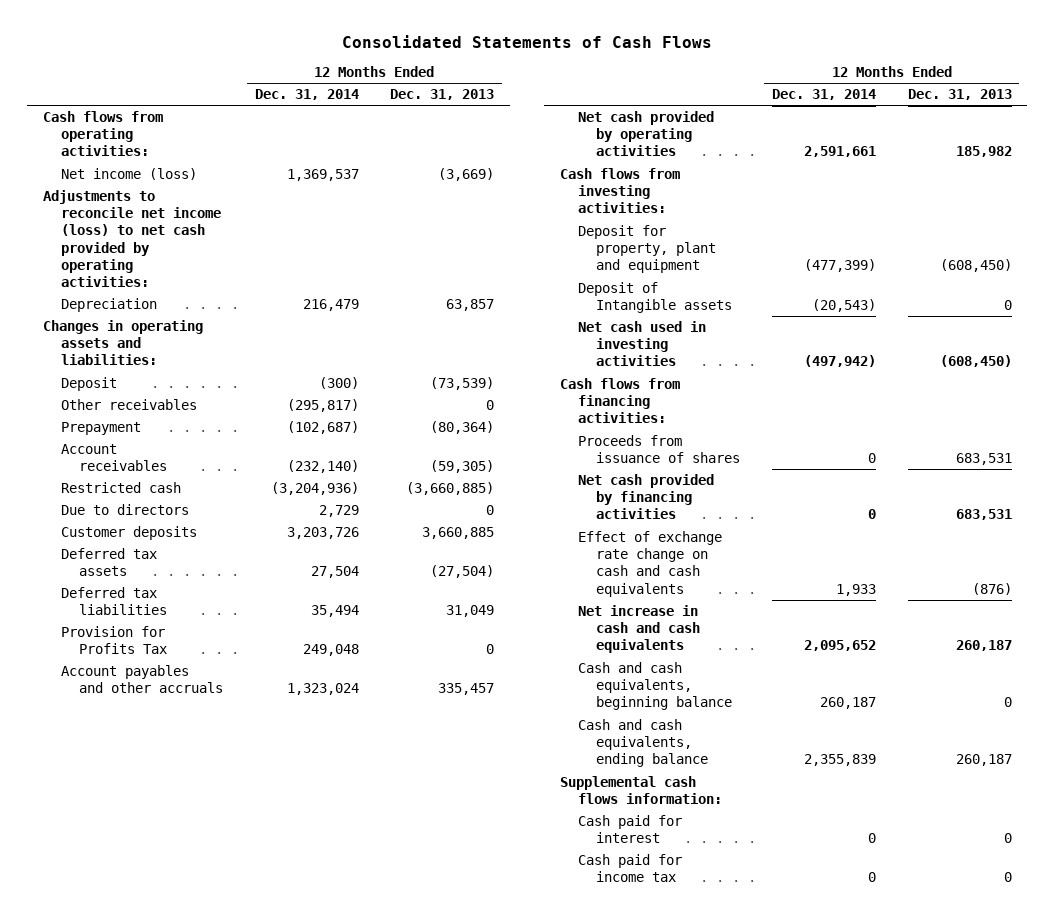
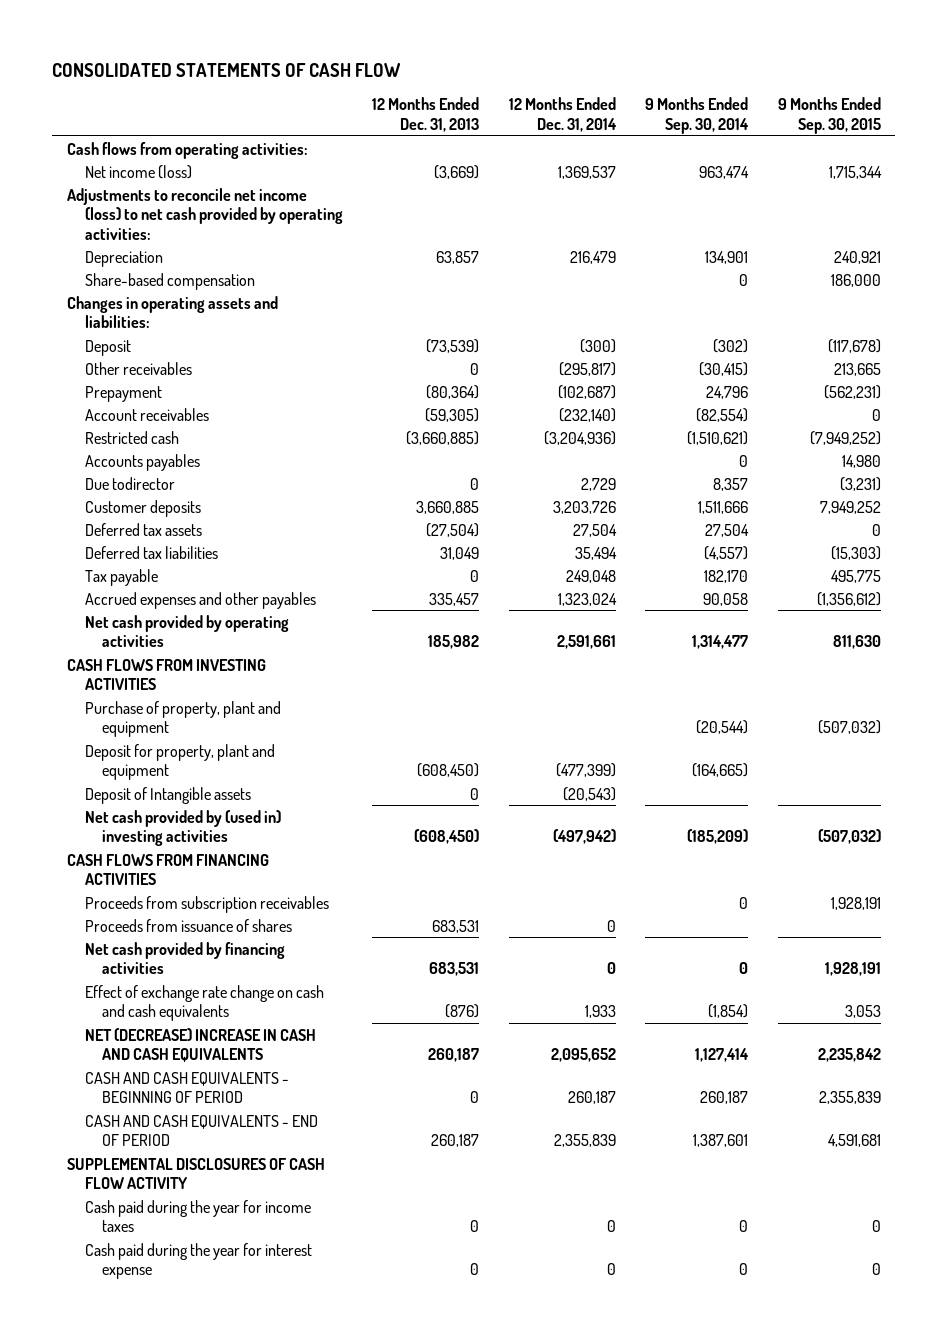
- Consolidated Statements of Cash Flows
+ CONSOLIDATED STATEMENTS OF CASH FLOW
- | 12 Months Ended Dec. 31, 2014 | 12 Months Ended Dec. 31, 2013
+ | 12 Months Ended Dec. 31, 2013 | 12 Months Ended Dec. 31, 2014 | 9 Months Ended Sep. 30, 2014 | 9 Months Ended Sep. 30, 2015
+ Share-based compensation | | | 0 | 186,000
- Due to directors | 2,729 | 0
+ Accounts payables | | | 0 | 14,980
+ Due todirector | 0 | 2,729 | 8,357 | (3,231)
- Provision for Profits Tax | 249,048 | 0
- Account payables and other accruals | 1,323,024 | 335,457
+ Tax payable | 0 | 249,048 | 182,170 | 495,775
+ Accrued expenses and other payables | 335,457 | 1,323,024 | 90,058 | (1,356,612)
- Cash flows from investing activities:
+ CASH FLOWS FROM INVESTING ACTIVITIES
+ Purchase of property, plant and equipment | | | (20,544) | (507,032)
- Net cash used in investing activities | (497,942) | (608,450)
- Cash flows from financing activities:
+ Net cash provided by (used in) investing activities | (608,450) | (497,942) | (185,209) | (507,032)
+ CASH FLOWS FROM FINANCING ACTIVITIES
+ Proceeds from subscription receivables | | | 0 | 1,928,191
- Net increase in cash and cash equivalents | 2,095,652 | 260,187
- Cash and cash equivalents, beginning balance | 260,187 | 0
- Cash and cash equivalents, ending balance | 2,355,839 | 260,187
- Supplemental cash flows information:
- Cash paid for interest | 0 | 0
- Cash paid for income tax | 0 | 0
+ NET (DECREASE) INCREASE IN CASH AND CASH EQUIVALENTS | 260,187 | 2,095,652 | 1,127,414 | 2,235,842
+ CASH AND CASH EQUIVALENTS - BEGINNING OF PERIOD | 0 | 260,187 | 260,187 | 2,355,839
+ CASH AND CASH EQUIVALENTS - END OF PERIOD | 260,187 | 2,355,839 | 1,387,601 | 4,591,681
+ SUPPLEMENTAL DISCLOSURES OF CASH FLOW ACTIVITY
+ Cash paid during the year for income taxes | 0 | 0 | 0 | 0
+ Cash paid during the year for interest expense | 0 | 0 | 0 | 0

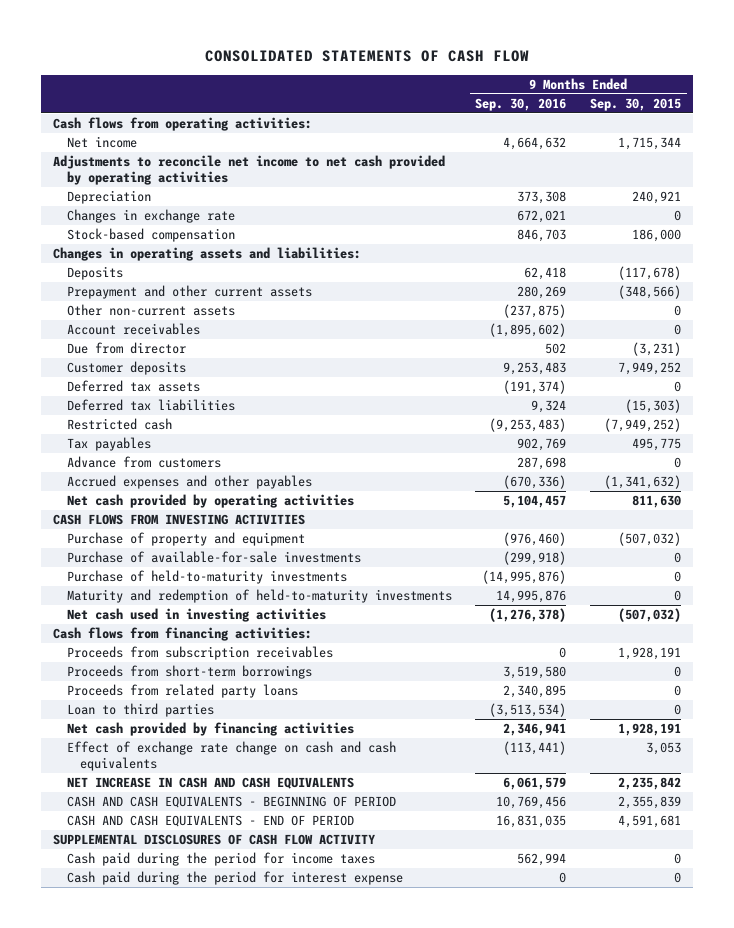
- | 12 Months Ended Dec. 31, 2013 | 12 Months Ended Dec. 31, 2014 | 9 Months Ended Sep. 30, 2014 | 9 Months Ended Sep. 30, 2015
+ | 9 Months Ended Sep. 30, 2016 | 9 Months Ended Sep. 30, 2015
- Net income (loss) | (3,669) | 1,369,537 | 963,474 | 1,715,344
- Adjustments to reconcile net income (loss) to net cash provided by operating activities:
+ Net income | 4,664,632 | 1,715,344
+ Adjustments to reconcile net income to net cash provided by operating activities
- Share-based compensation | | | 0 | 186,000
+ Changes in exchange rate | 672,021 | 0
+ Stock-based compensation | 846,703 | 186,000
- Deposit | (73,539) | (300) | (302) | (117,678)
- Other receivables | 0 | (295,817) | (30,415) | 213,665
- Prepayment | (80,364) | (102,687) | 24,796 | (562,231)
+ Deposits | 62,418 | (117,678)
+ Prepayment and other current assets | 280,269 | (348,566)
+ Other non-current assets | (237,875) | 0
- Accounts payables | | | 0 | 14,980
- Due todirector | 0 | 2,729 | 8,357 | (3,231)
+ Due from director | 502 | (3,231)
- Tax payable | 0 | 249,048 | 182,170 | 495,775
- Accrued expenses and other payables | 335,457 | 1,323,024 | 90,058 | (1,356,612)
moved down: Restricted cash | (9,253,483) | (7,949,252)
+ Tax payables | 902,769 | 495,775
+ Advance from customers | 287,698 | 0
+ Accrued expenses and other payables | (670,336) | (1,341,632)
- Purchase of property, plant and equipment | | | (20,544) | (507,032)
- Deposit for property, plant and equipment | (608,450) | (477,399) | (164,665) |
- Deposit of Intangible assets | 0 | (20,543) | |
- Net cash provided by (used in) investing activities | (608,450) | (497,942) | (185,209) | (507,032)
- CASH FLOWS FROM FINANCING ACTIVITIES
+ Purchase of property and equipment | (976,460) | (507,032)
+ Purchase of available-for-sale investments | (299,918) | 0
+ Purchase of held-to-maturity investments | (14,995,876) | 0
+ Maturity and redemption of held-to-maturity investments | 14,995,876 | 0
+ Net cash used in investing activities | (1,276,378) | (507,032)
+ Cash flows from financing activities:
- Proceeds from issuance of shares | 683,531 | 0 | |
+ Proceeds from short-term borrowings | 3,519,580 | 0
+ Proceeds from related party loans | 2,340,895 | 0
+ Loan to third parties | (3,513,534) | 0
- NET (DECREASE) INCREASE IN CASH AND CASH EQUIVALENTS | 260,187 | 2,095,652 | 1,127,414 | 2,235,842
+ NET INCREASE IN CASH AND CASH EQUIVALENTS | 6,061,579 | 2,235,842
- Cash paid during the year for income taxes | 0 | 0 | 0 | 0
- Cash paid during the year for interest expense | 0 | 0 | 0 | 0
+ Cash paid during the period for income taxes | 562,994 | 0
+ Cash paid during the period for interest expense | 0 | 0

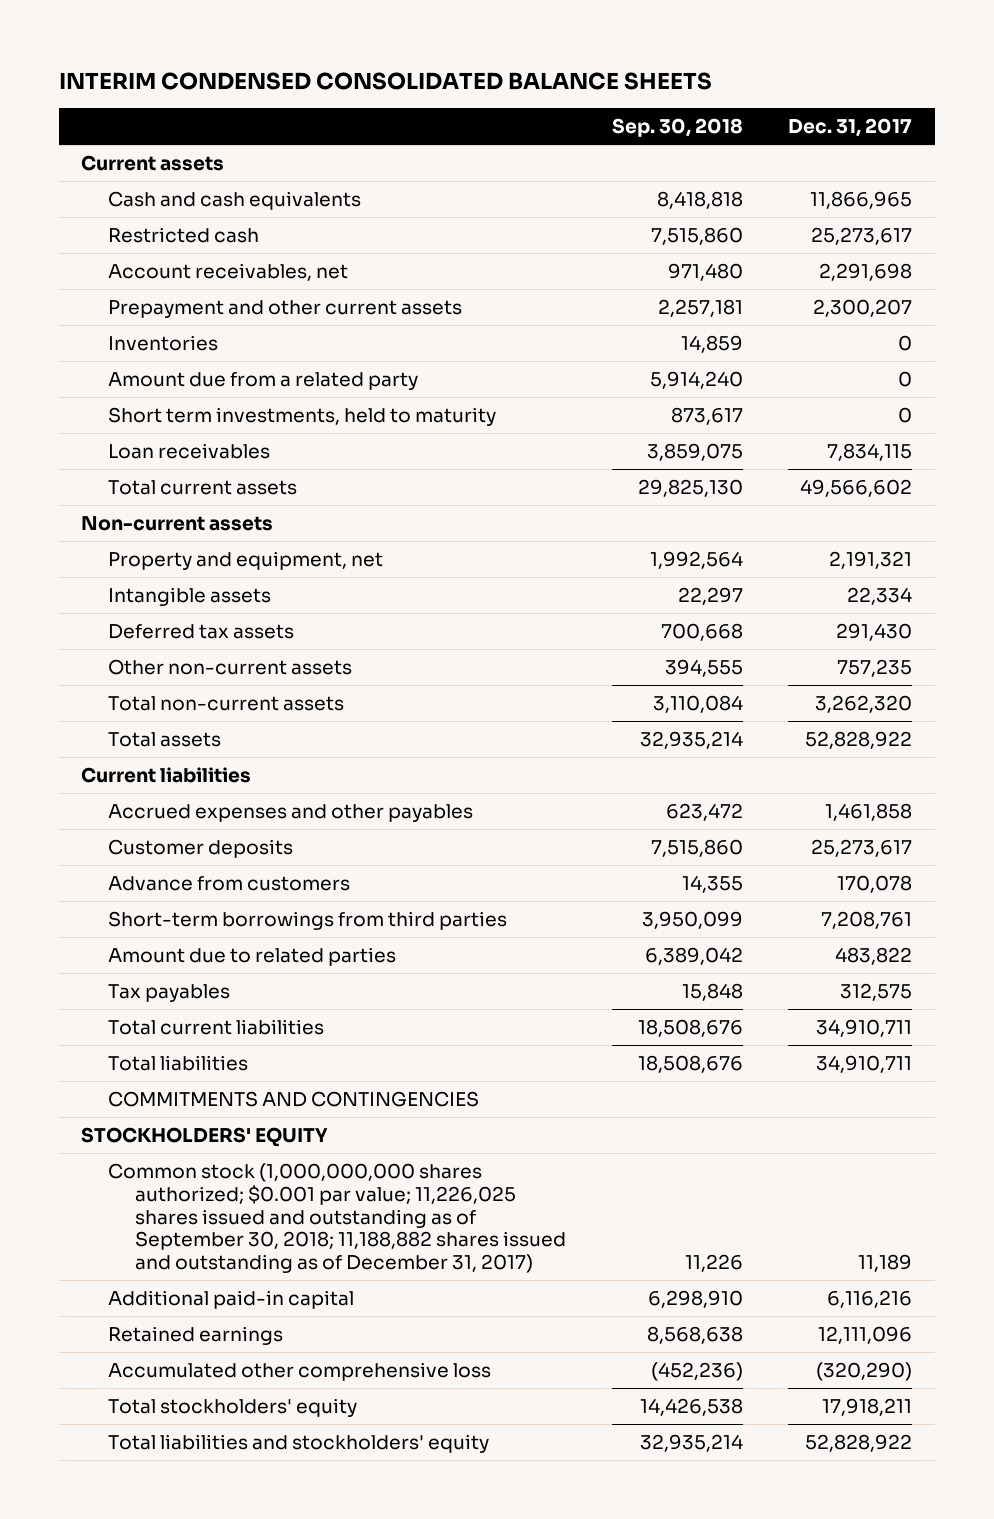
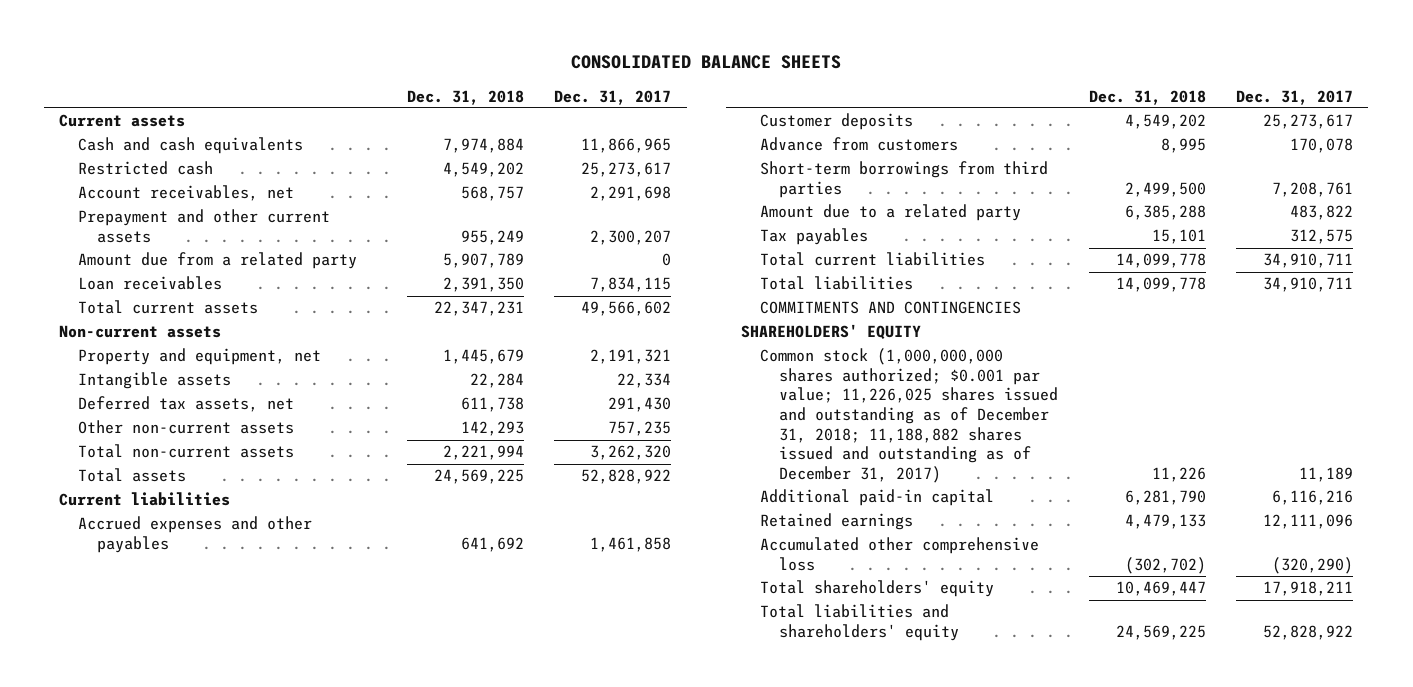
- INTERIM CONDENSED CONSOLIDATED BALANCE SHEETS
+ CONSOLIDATED BALANCE SHEETS
- | Sep. 30, 2018 | Dec. 31, 2017
+ | Dec. 31, 2018 | Dec. 31, 2017
- Inventories | 14,859 | 0
- Short term investments, held to maturity | 873,617 | 0
- Deferred tax assets | 700,668 | 291,430
+ Deferred tax assets, net | 611,738 | 291,430
- Amount due to related parties | 6,389,042 | 483,822
+ Amount due to a related party | 6,385,288 | 483,822
- STOCKHOLDERS' EQUITY
- Common stock (1,000,000,000 shares authorized; $0.001 par value; 11,226,025 shares issued and outstanding as of September 30, 2018; 11,188,882 shares issued and outstanding as of December 31, 2017) | 11,226 | 11,189
+ SHAREHOLDERS' EQUITY
+ Common stock (1,000,000,000 shares authorized; $0.001 par value; 11,226,025 shares issued and outstanding as of December 31, 2018; 11,188,882 shares issued and outstanding as of December 31, 2017) | 11,226 | 11,189
- Total stockholders' equity | 14,426,538 | 17,918,211
- Total liabilities and stockholders' equity | 32,935,214 | 52,828,922
+ Total shareholders' equity | 10,469,447 | 17,918,211
+ Total liabilities and shareholders' equity | 24,569,225 | 52,828,922

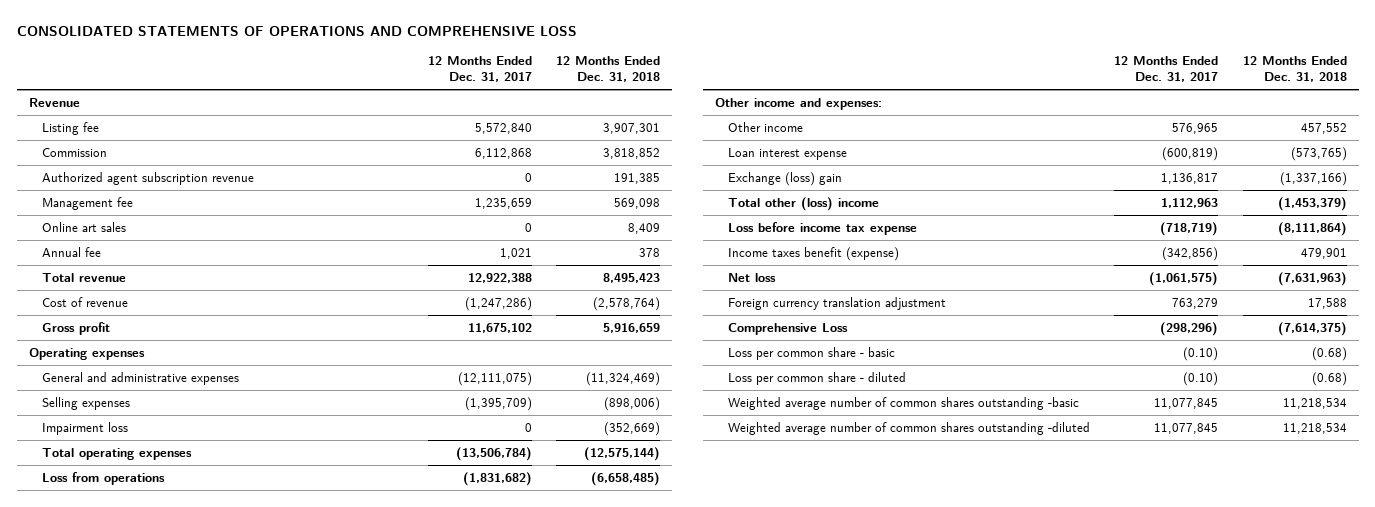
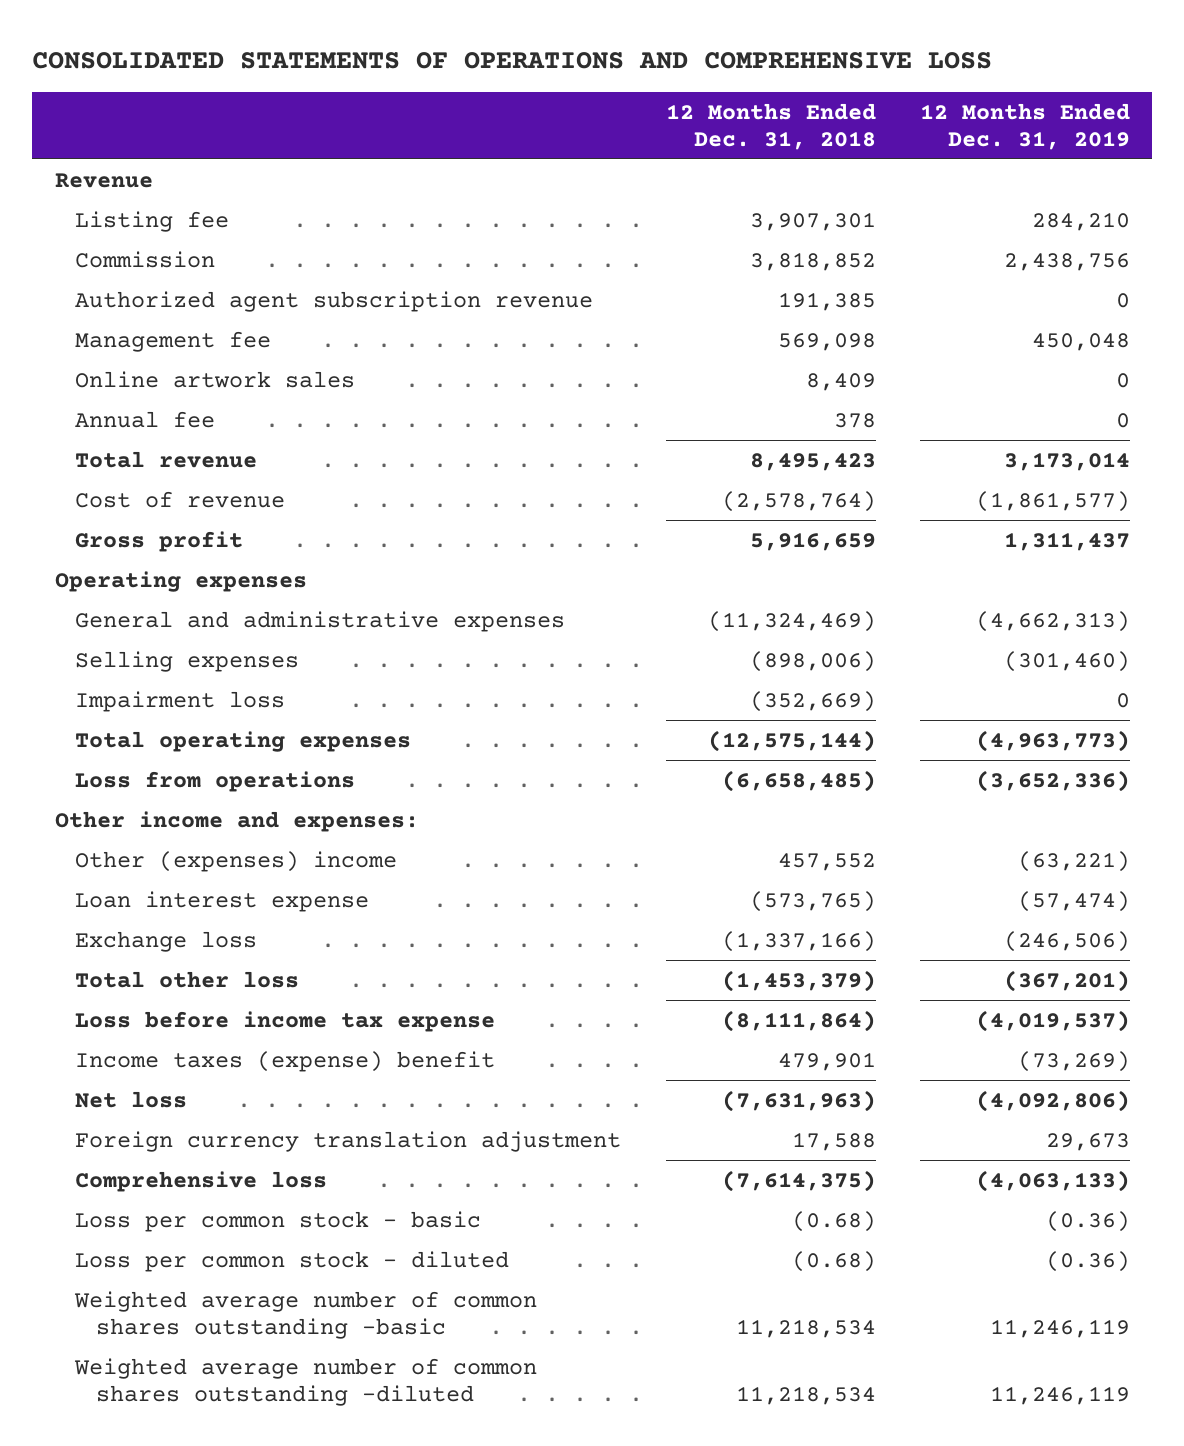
- | 12 Months Ended Dec. 31, 2017 | 12 Months Ended Dec. 31, 2018
+ | 12 Months Ended Dec. 31, 2018 | 12 Months Ended Dec. 31, 2019
- Online art sales | 0 | 8,409
+ Online artwork sales | 8,409 | 0
- Other income | 576,965 | 457,552
+ Other (expenses) income | 457,552 | (63,221)
- Exchange (loss) gain | 1,136,817 | (1,337,166)
- Total other (loss) income | 1,112,963 | (1,453,379)
+ Exchange loss | (1,337,166) | (246,506)
+ Total other loss | (1,453,379) | (367,201)
- Income taxes benefit (expense) | (342,856) | 479,901
+ Income taxes (expense) benefit | 479,901 | (73,269)
- Comprehensive Loss | (298,296) | (7,614,375)
- Loss per common share - basic | (0.10) | (0.68)
- Loss per common share - diluted | (0.10) | (0.68)
+ Comprehensive loss | (7,614,375) | (4,063,133)
+ Loss per common stock - basic | (0.68) | (0.36)
+ Loss per common stock - diluted | (0.68) | (0.36)

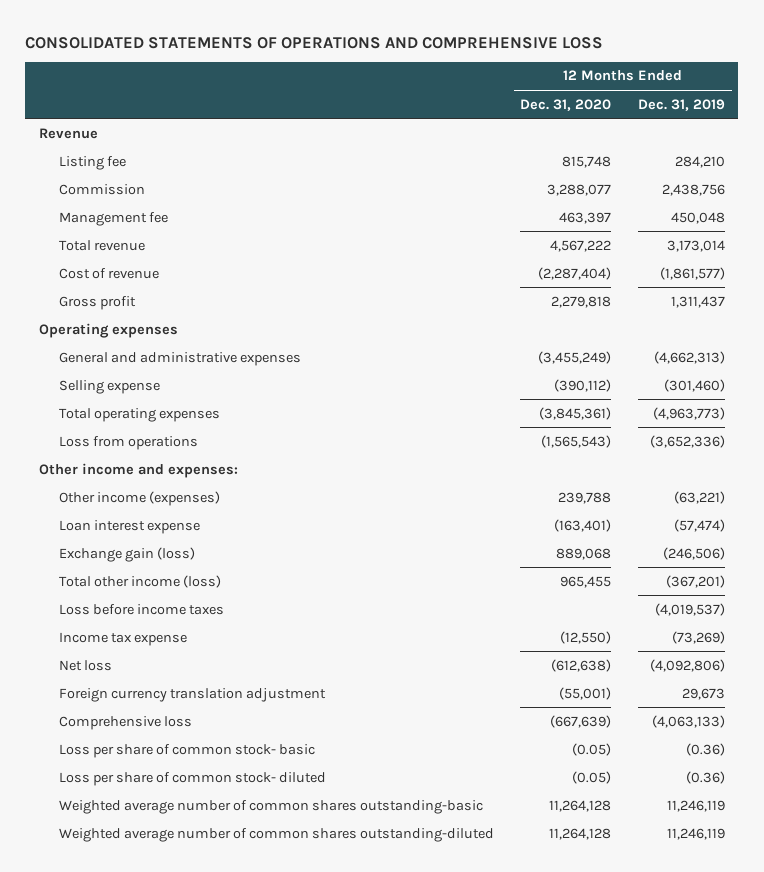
- | 12 Months Ended Dec. 31, 2018 | 12 Months Ended Dec. 31, 2019
+ | 12 Months Ended Dec. 31, 2020 | 12 Months Ended Dec. 31, 2019
- Authorized agent subscription revenue | 191,385 | 0
- Online artwork sales | 8,409 | 0
- Annual fee | 378 | 0
- Selling expenses | (898,006) | (301,460)
- Impairment loss | (352,669) | 0
+ Selling expense | (390,112) | (301,460)
- Other (expenses) income | 457,552 | (63,221)
+ Other income (expenses) | 239,788 | (63,221)
- Exchange loss | (1,337,166) | (246,506)
- Total other loss | (1,453,379) | (367,201)
- Loss before income tax expense | (8,111,864) | (4,019,537)
- Income taxes (expense) benefit | 479,901 | (73,269)
+ Exchange gain (loss) | 889,068 | (246,506)
+ Total other income (loss) | 965,455 | (367,201)
+ Loss before income taxes | | (4,019,537)
+ Income tax expense | (12,550) | (73,269)
- Loss per common stock - basic | (0.68) | (0.36)
- Loss per common stock - diluted | (0.68) | (0.36)
- Weighted average number of common shares outstanding -basic | 11,218,534 | 11,246,119
- Weighted average number of common shares outstanding -diluted | 11,218,534 | 11,246,119
+ Loss per share of common stock- basic | (0.05) | (0.36)
+ Loss per share of common stock- diluted | (0.05) | (0.36)
+ Weighted average number of common shares outstanding-basic | 11,264,128 | 11,246,119
+ Weighted average number of common shares outstanding-diluted | 11,264,128 | 11,246,119

